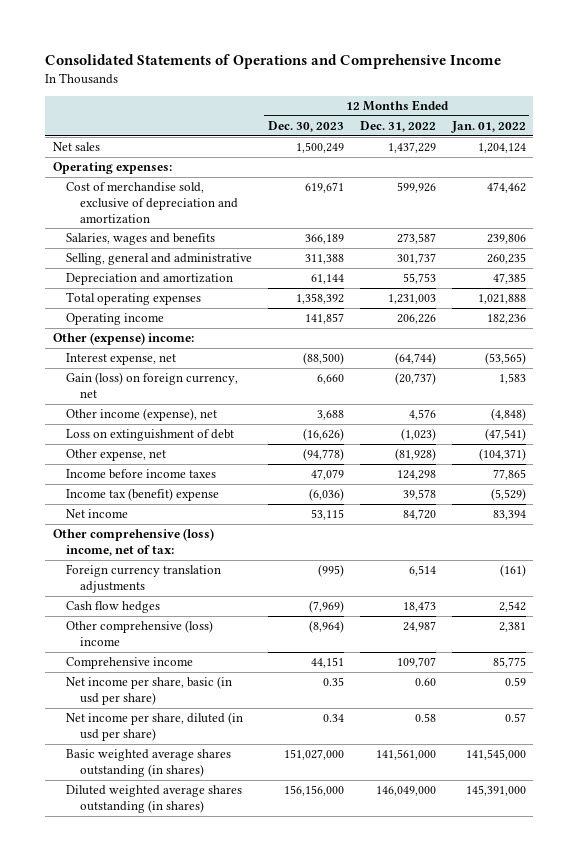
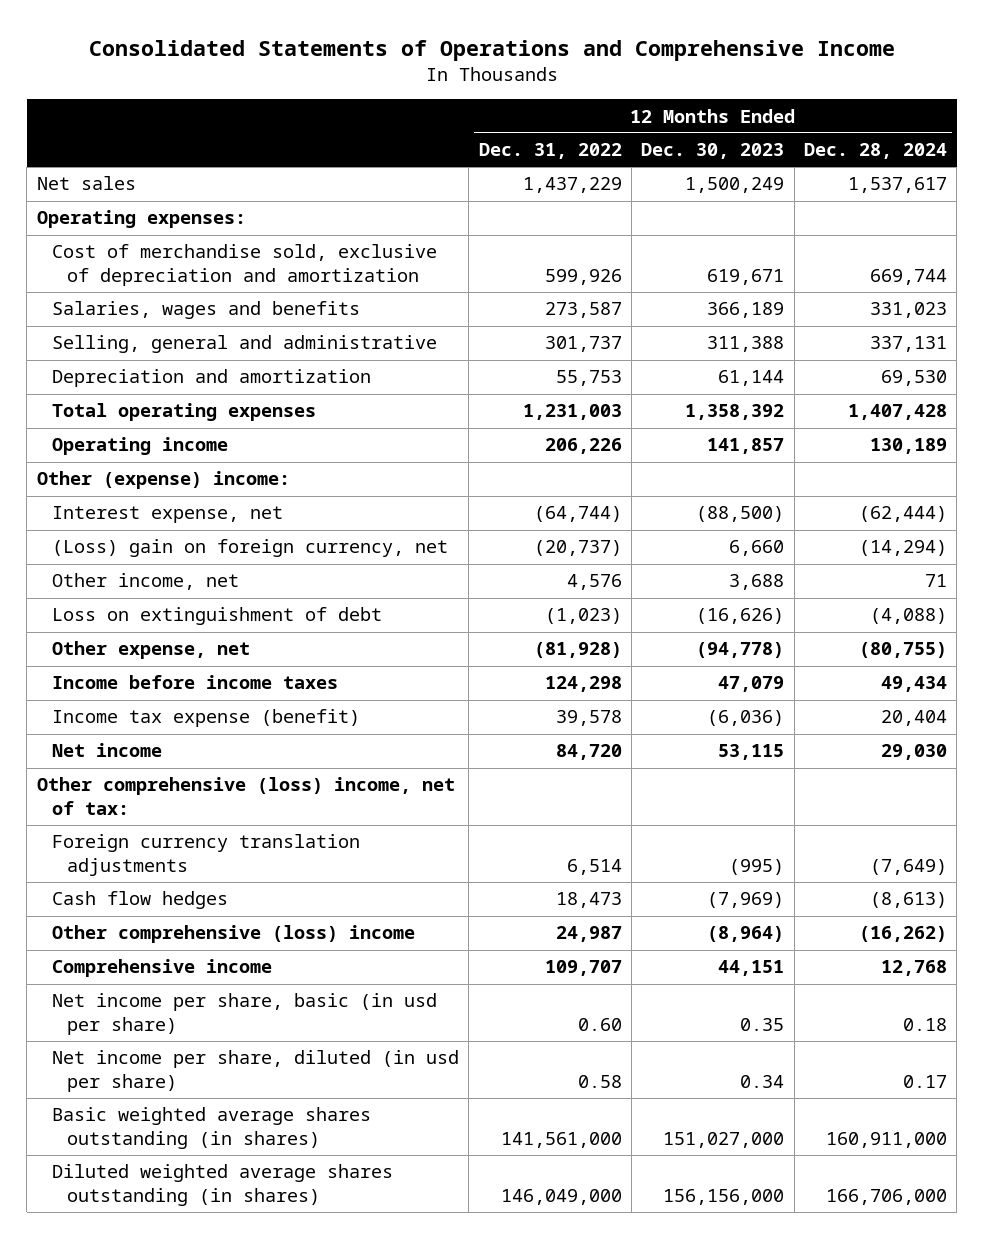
- | 12 Months Ended Dec. 30, 2023 | 12 Months Ended Dec. 31, 2022 | 12 Months Ended Jan. 01, 2022
+ | 12 Months Ended Dec. 31, 2022 | 12 Months Ended Dec. 30, 2023 | 12 Months Ended Dec. 28, 2024
- Gain (loss) on foreign currency, net | 6,660 | (20,737) | 1,583
- Other income (expense), net | 3,688 | 4,576 | (4,848)
+ (Loss) gain on foreign currency, net | (20,737) | 6,660 | (14,294)
+ Other income, net | 4,576 | 3,688 | 71
- Income tax (benefit) expense | (6,036) | 39,578 | (5,529)
+ Income tax expense (benefit) | 39,578 | (6,036) | 20,404

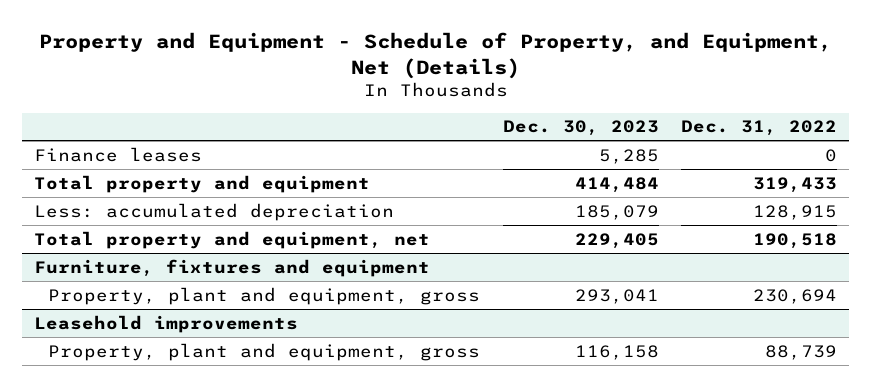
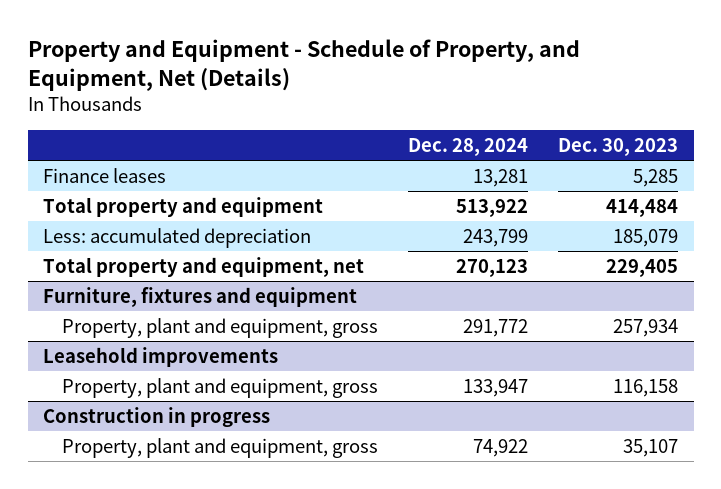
- | Dec. 30, 2023 | Dec. 31, 2022
+ | Dec. 28, 2024 | Dec. 30, 2023
@ Furniture, fixtures and equipment
- Property, plant and equipment, gross | 293,041 | 230,694
+ Property, plant and equipment, gross | 291,772 | 257,934
+ Construction in progress
+ Property, plant and equipment, gross | 74,922 | 35,107

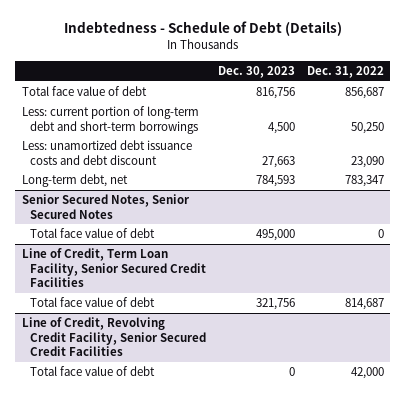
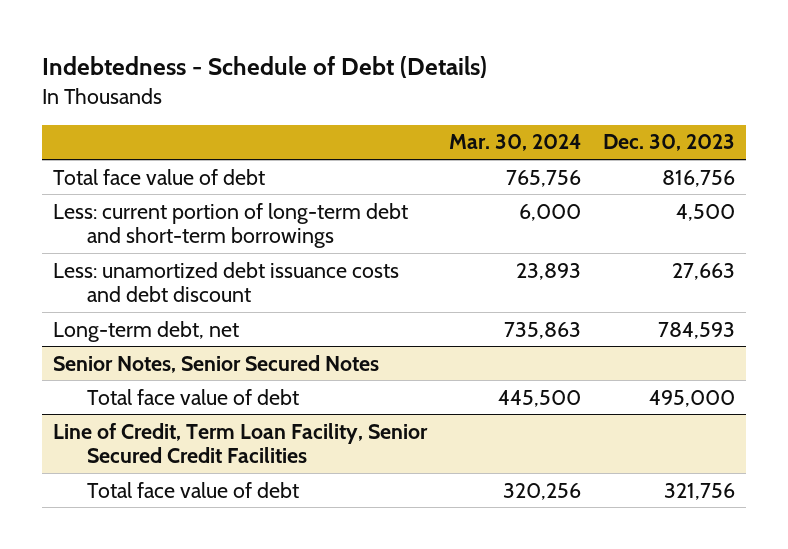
- | Dec. 30, 2023 | Dec. 31, 2022
+ | Mar. 30, 2024 | Dec. 30, 2023
- Senior Secured Notes, Senior Secured Notes
+ Senior Notes, Senior Secured Notes
- Line of Credit, Revolving Credit Facility, Senior Secured Credit Facilities
- Total face value of debt | 0 | 42,000

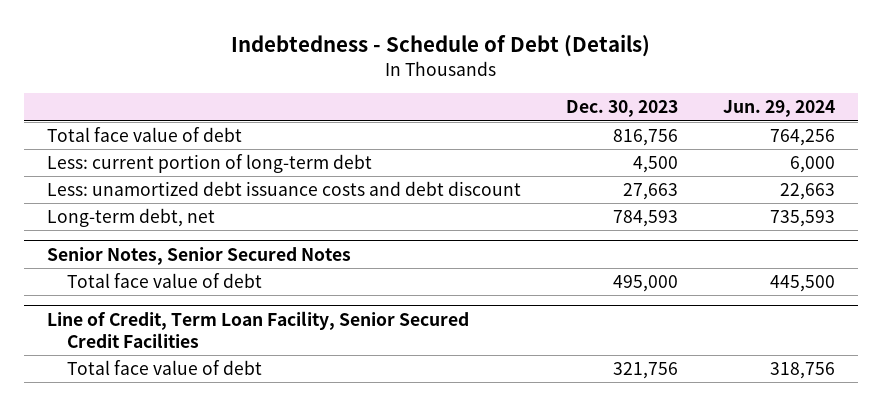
- | Mar. 30, 2024 | Dec. 30, 2023
+ | Dec. 30, 2023 | Jun. 29, 2024
- Less: current portion of long-term debt and short-term borrowings | 6,000 | 4,500
+ Less: current portion of long-term debt | 4,500 | 6,000

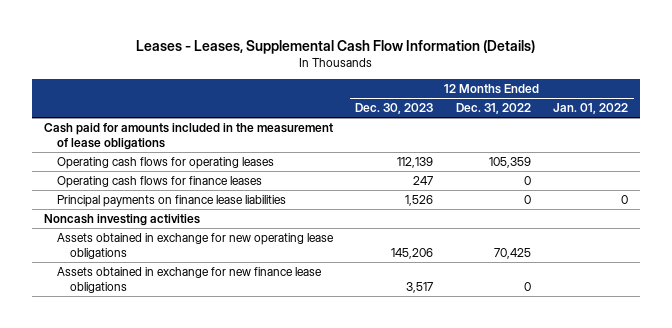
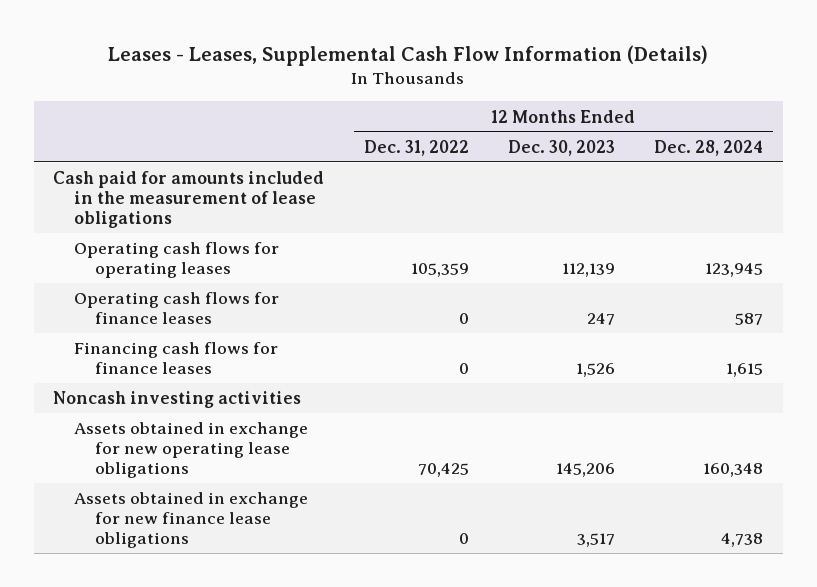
- | 12 Months Ended Dec. 30, 2023 | 12 Months Ended Dec. 31, 2022 | 12 Months Ended Jan. 01, 2022
+ | 12 Months Ended Dec. 31, 2022 | 12 Months Ended Dec. 30, 2023 | 12 Months Ended Dec. 28, 2024
- Principal payments on finance lease liabilities | 1,526 | 0 | 0
+ Financing cash flows for finance leases | 0 | 1,526 | 1,615

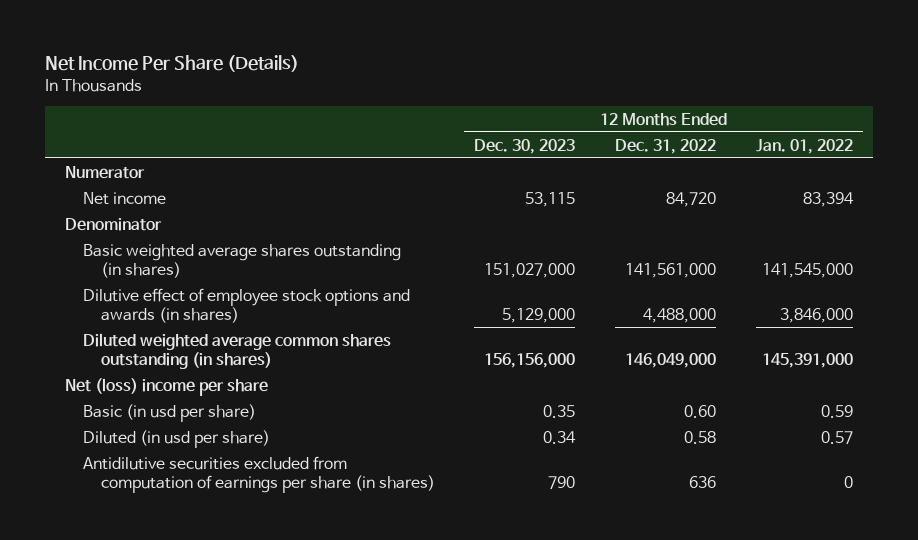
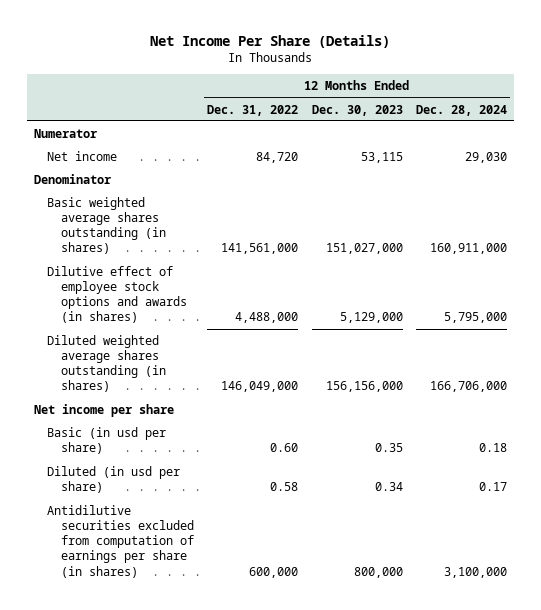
- | 12 Months Ended Dec. 30, 2023 | 12 Months Ended Dec. 31, 2022 | 12 Months Ended Jan. 01, 2022
+ | 12 Months Ended Dec. 31, 2022 | 12 Months Ended Dec. 30, 2023 | 12 Months Ended Dec. 28, 2024
- Diluted weighted average common shares outstanding (in shares) | 156,156,000 | 146,049,000 | 145,391,000
- Net (loss) income per share
+ Diluted weighted average shares outstanding (in shares) | 146,049,000 | 156,156,000 | 166,706,000
+ Net income per share
- Antidilutive securities excluded from computation of earnings per share (in shares) | 790 | 636 | 0
+ Antidilutive securities excluded from computation of earnings per share (in shares) | 600,000 | 800,000 | 3,100,000

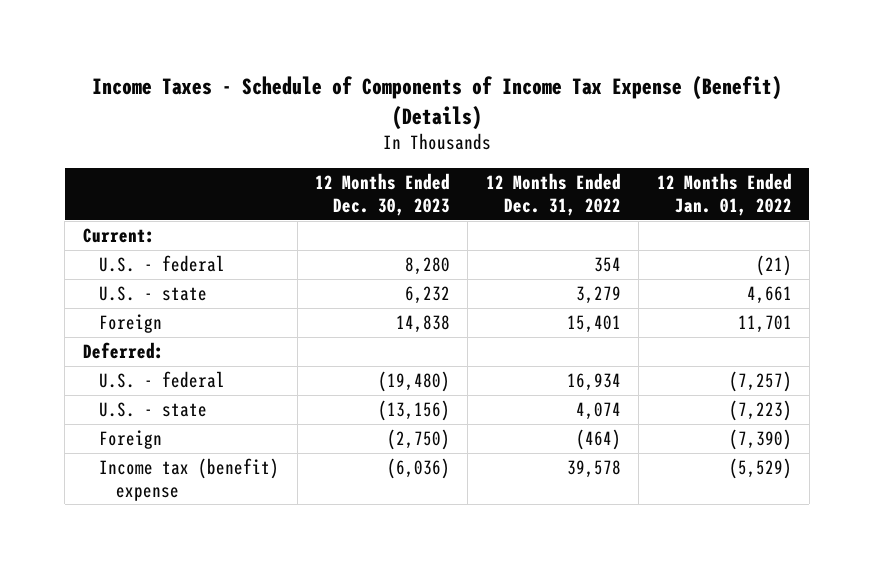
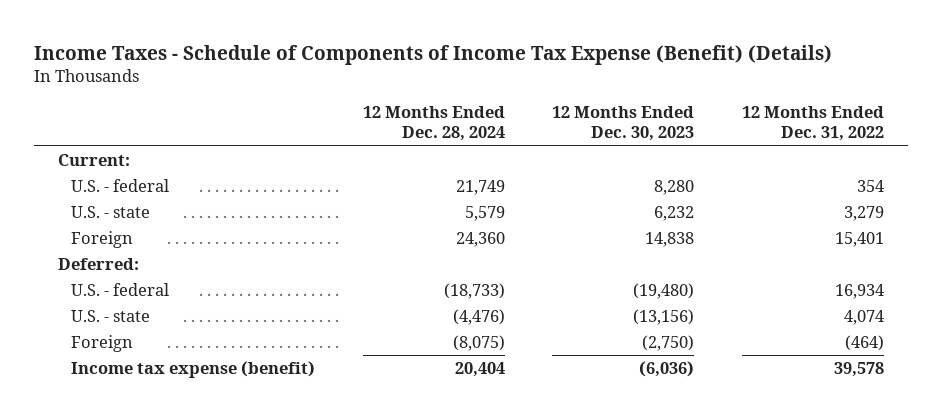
- | 12 Months Ended Dec. 30, 2023 | 12 Months Ended Dec. 31, 2022 | 12 Months Ended Jan. 01, 2022
+ | 12 Months Ended Dec. 28, 2024 | 12 Months Ended Dec. 30, 2023 | 12 Months Ended Dec. 31, 2022
- Income tax (benefit) expense | (6,036) | 39,578 | (5,529)
+ Income tax expense (benefit) | 20,404 | (6,036) | 39,578

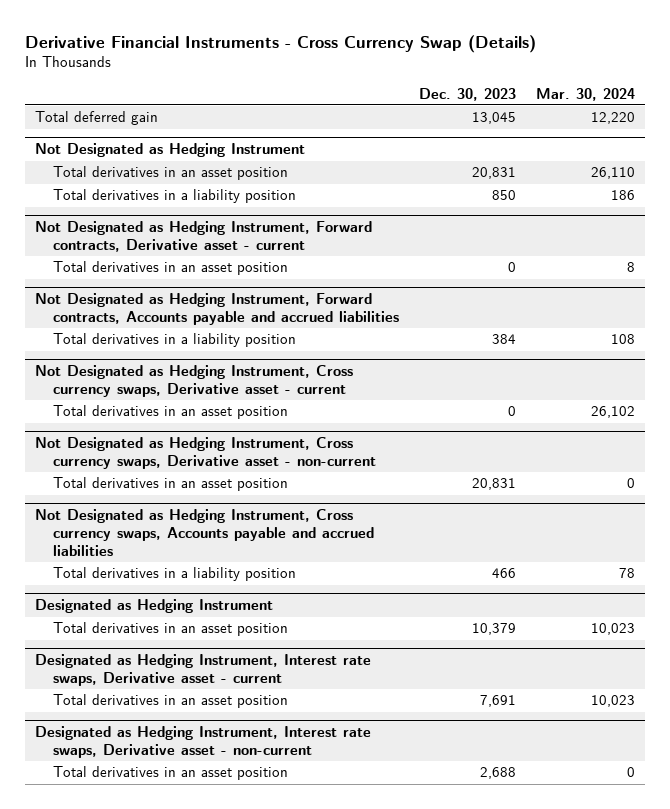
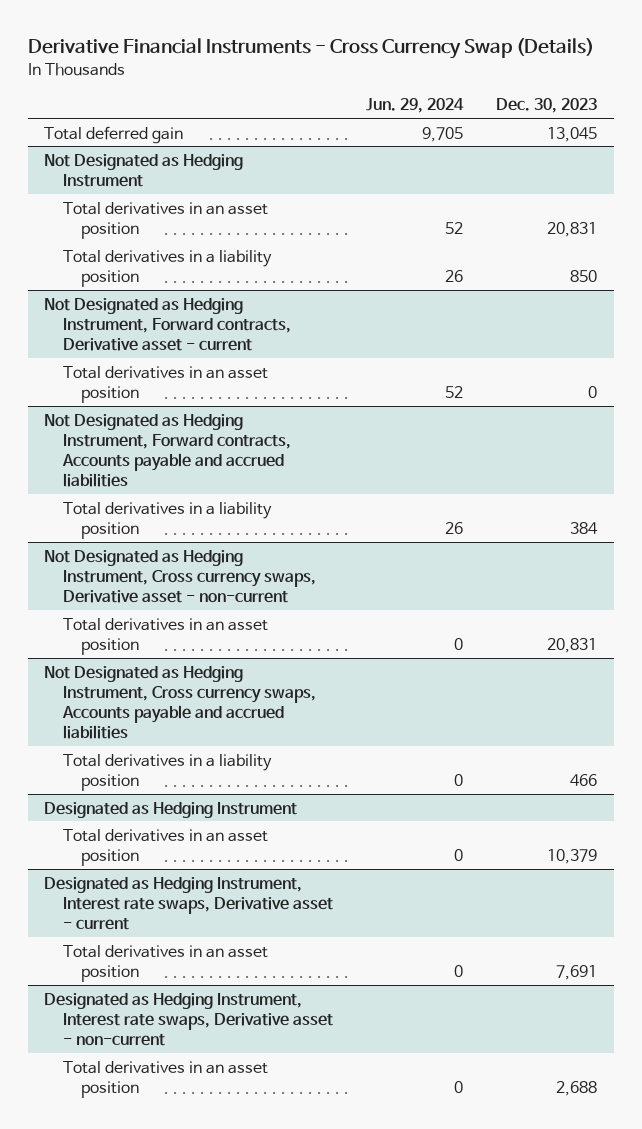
- | Dec. 30, 2023 | Mar. 30, 2024
+ | Jun. 29, 2024 | Dec. 30, 2023
- Not Designated as Hedging Instrument, Cross currency swaps, Derivative asset - current
- Total derivatives in an asset position | 0 | 26,102

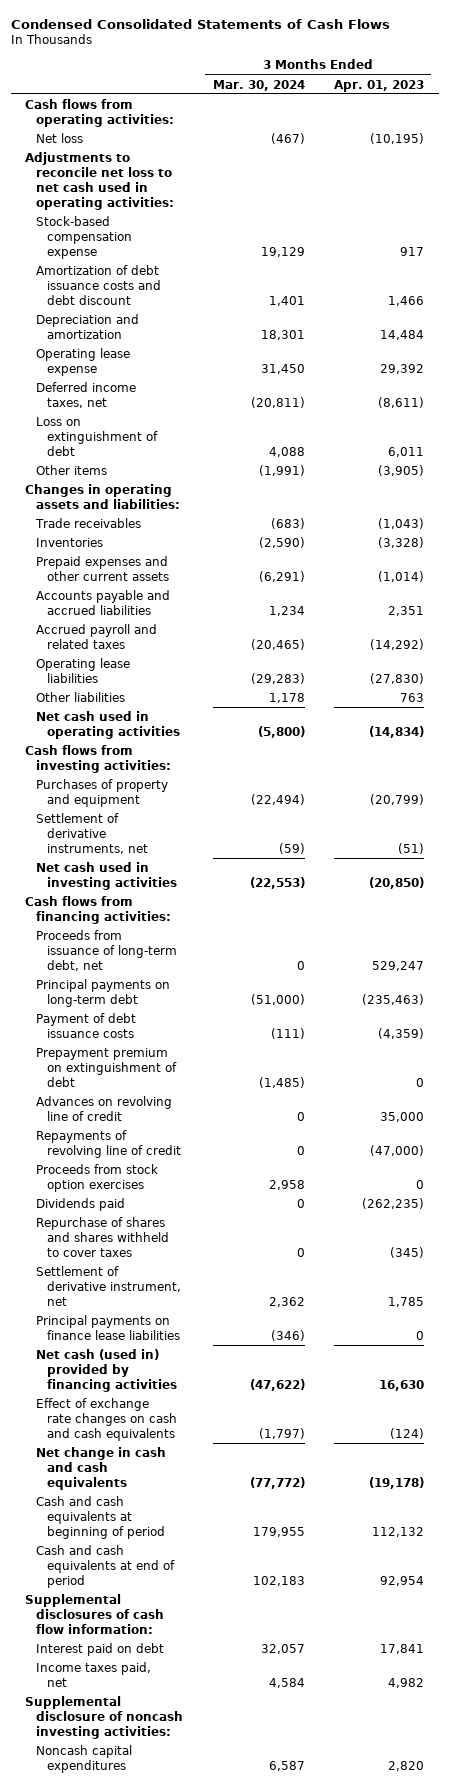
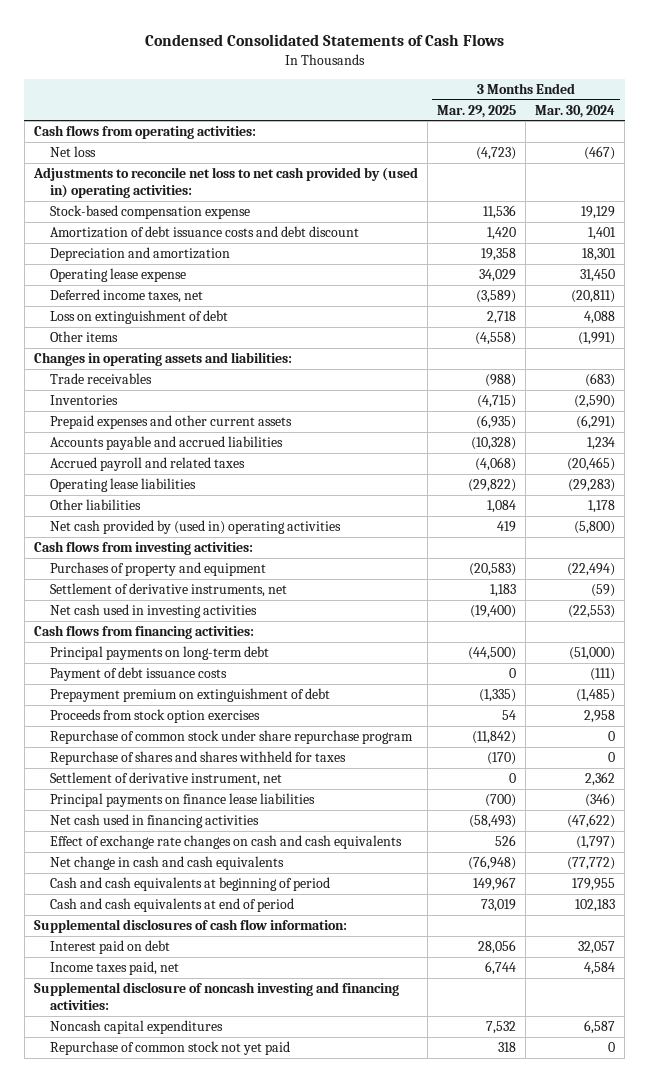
- | 3 Months Ended Mar. 30, 2024 | 3 Months Ended Apr. 01, 2023
+ | 3 Months Ended Mar. 29, 2025 | 3 Months Ended Mar. 30, 2024
- Adjustments to reconcile net loss to net cash used in operating activities:
+ Adjustments to reconcile net loss to net cash provided by (used in) operating activities:
- Net cash used in operating activities | (5,800) | (14,834)
+ Net cash provided by (used in) operating activities | 419 | (5,800)
- Proceeds from issuance of long-term debt, net | 0 | 529,247
- Advances on revolving line of credit | 0 | 35,000
- Repayments of revolving line of credit | 0 | (47,000)
- Dividends paid | 0 | (262,235)
- Repurchase of shares and shares withheld to cover taxes | 0 | (345)
+ Repurchase of common stock under share repurchase program | (11,842) | 0
+ Repurchase of shares and shares withheld for taxes | (170) | 0
- Net cash (used in) provided by financing activities | (47,622) | 16,630
+ Net cash used in financing activities | (58,493) | (47,622)
- Supplemental disclosure of noncash investing activities:
+ Supplemental disclosure of noncash investing and financing activities:
+ Repurchase of common stock not yet paid | 318 | 0

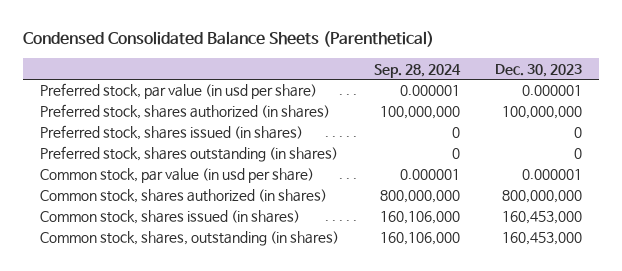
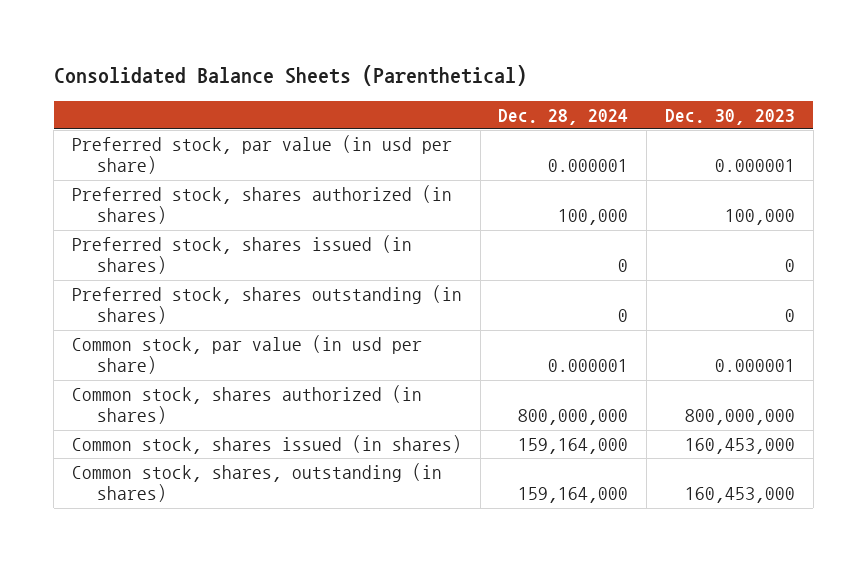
- Condensed Consolidated Balance Sheets (Parenthetical)
+ Consolidated Balance Sheets (Parenthetical)
- | Sep. 28, 2024 | Dec. 30, 2023
+ | Dec. 28, 2024 | Dec. 30, 2023
- Preferred stock, shares authorized (in shares) | 100,000,000 | 100,000,000
+ Preferred stock, shares authorized (in shares) | 100,000 | 100,000

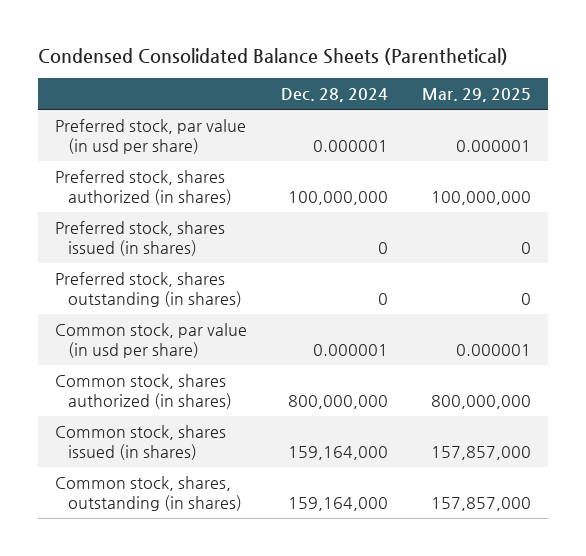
- Consolidated Balance Sheets (Parenthetical)
+ Condensed Consolidated Balance Sheets (Parenthetical)
- | Dec. 28, 2024 | Dec. 30, 2023
+ | Dec. 28, 2024 | Mar. 29, 2025
- Preferred stock, shares authorized (in shares) | 100,000 | 100,000
+ Preferred stock, shares authorized (in shares) | 100,000,000 | 100,000,000

